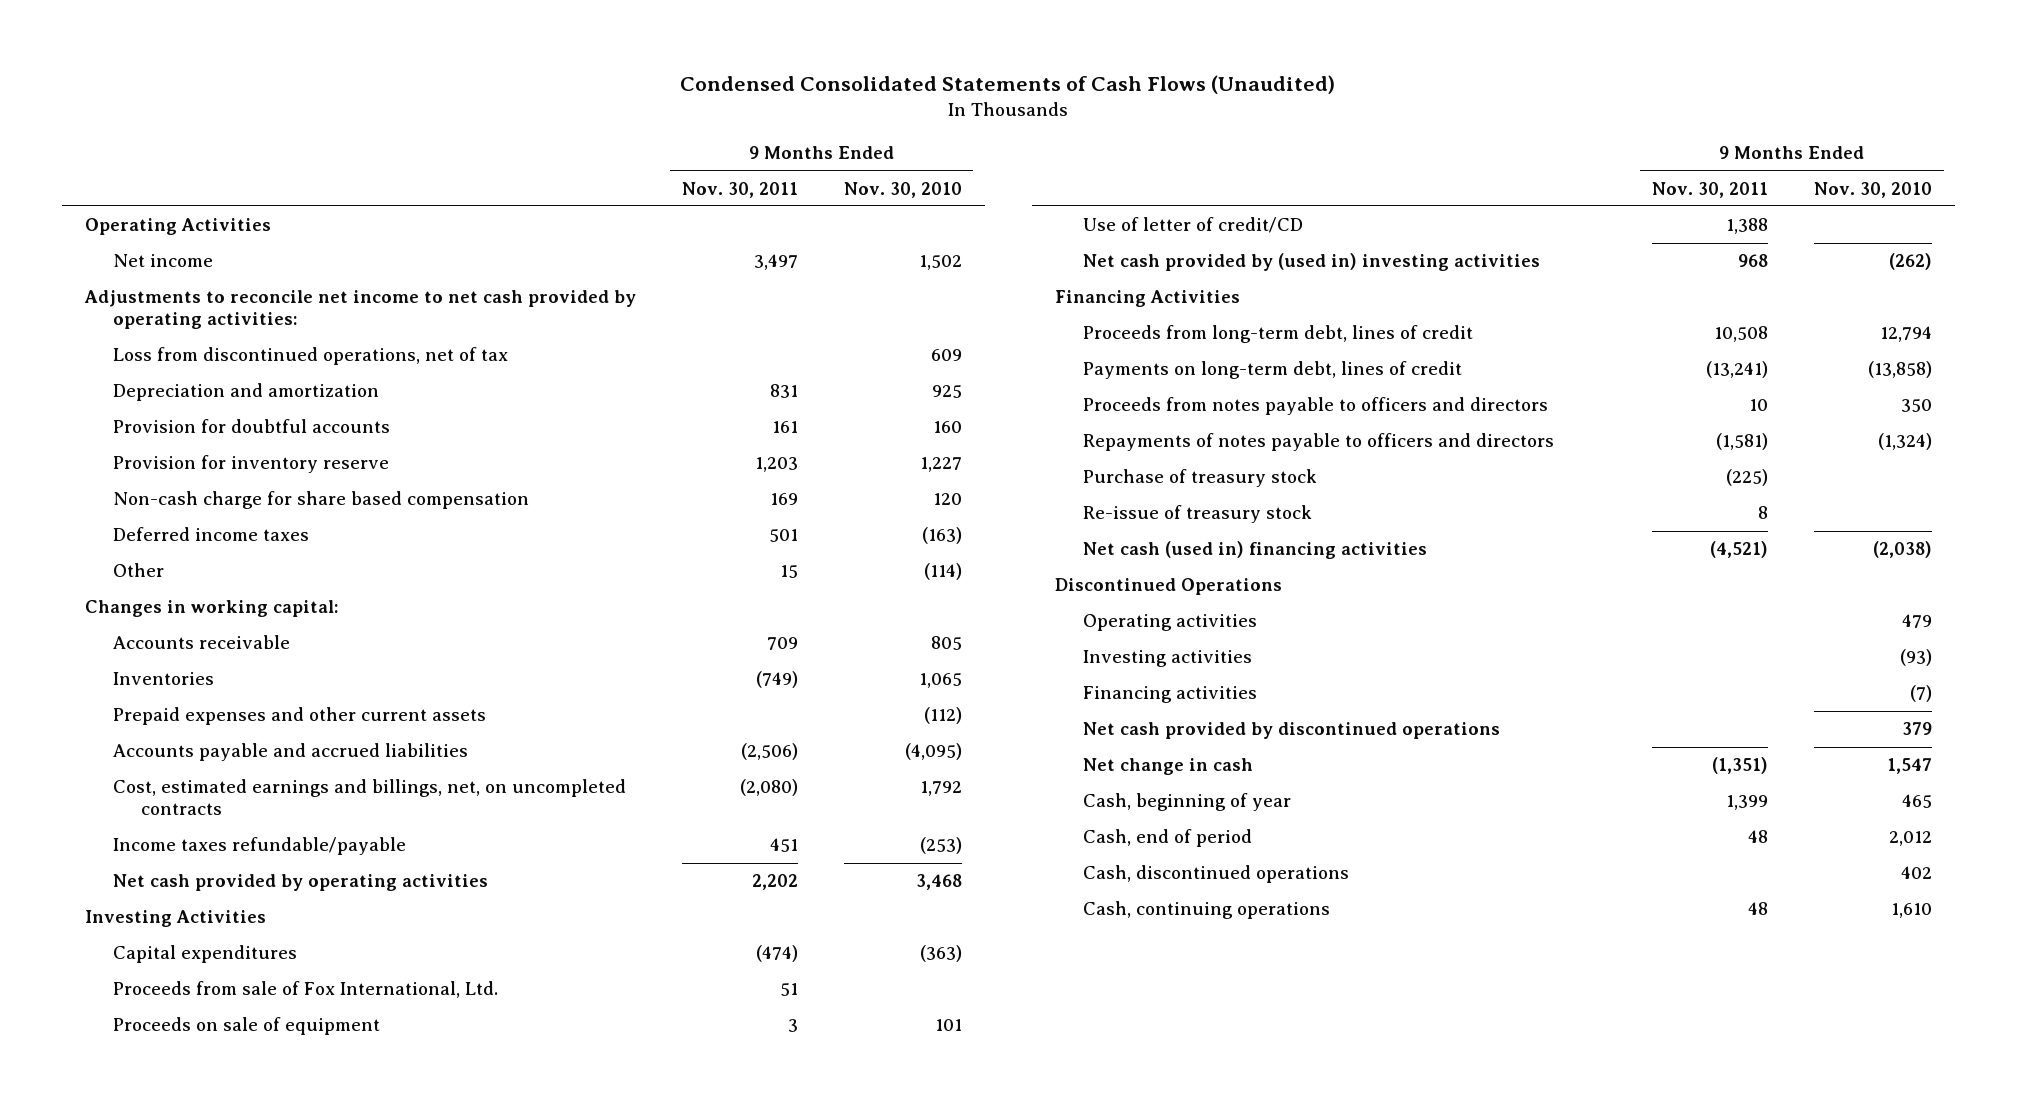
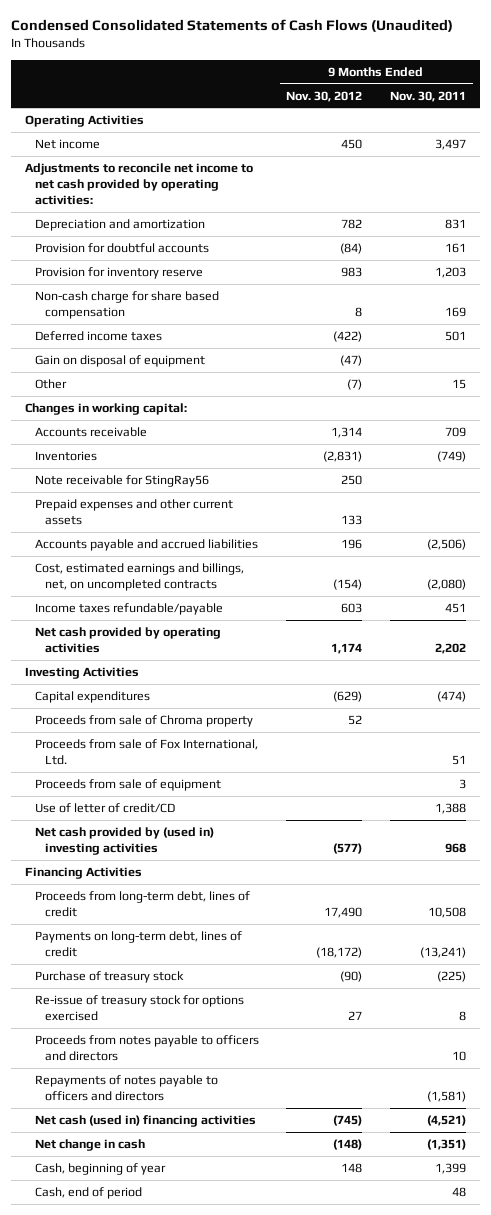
- | 9 Months Ended Nov. 30, 2011 | 9 Months Ended Nov. 30, 2010
+ | 9 Months Ended Nov. 30, 2012 | 9 Months Ended Nov. 30, 2011
- Loss from discontinued operations, net of tax | | 609
+ Gain on disposal of equipment | (47) |
+ Note receivable for StingRay56 | 250 |
+ Proceeds from sale of Chroma property | 52 |
- Proceeds on sale of equipment | 3 | 101
+ Proceeds from sale of equipment | | 3
moved up: Purchase of treasury stock | (90) | (225)
+ Re-issue of treasury stock for options exercised | 27 | 8
- Re-issue of treasury stock | 8 |
- Discontinued Operations
- Operating activities | | 479
- Investing activities | | (93)
- Financing activities | | (7)
- Net cash provided by discontinued operations | | 379
- Cash, discontinued operations | | 402
- Cash, continuing operations | 48 | 1,610

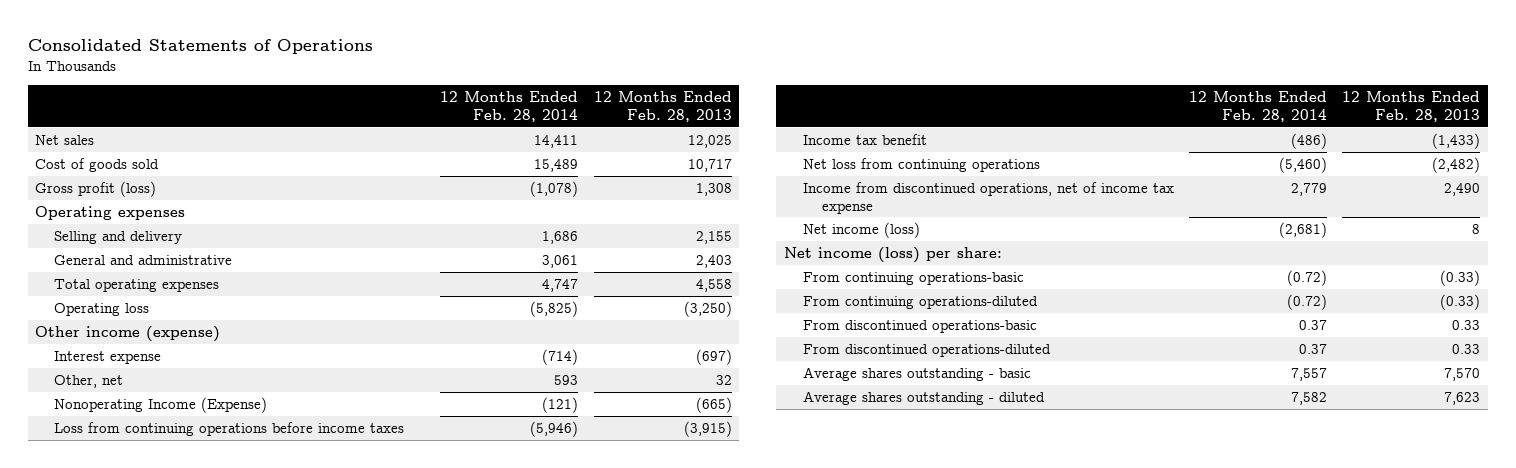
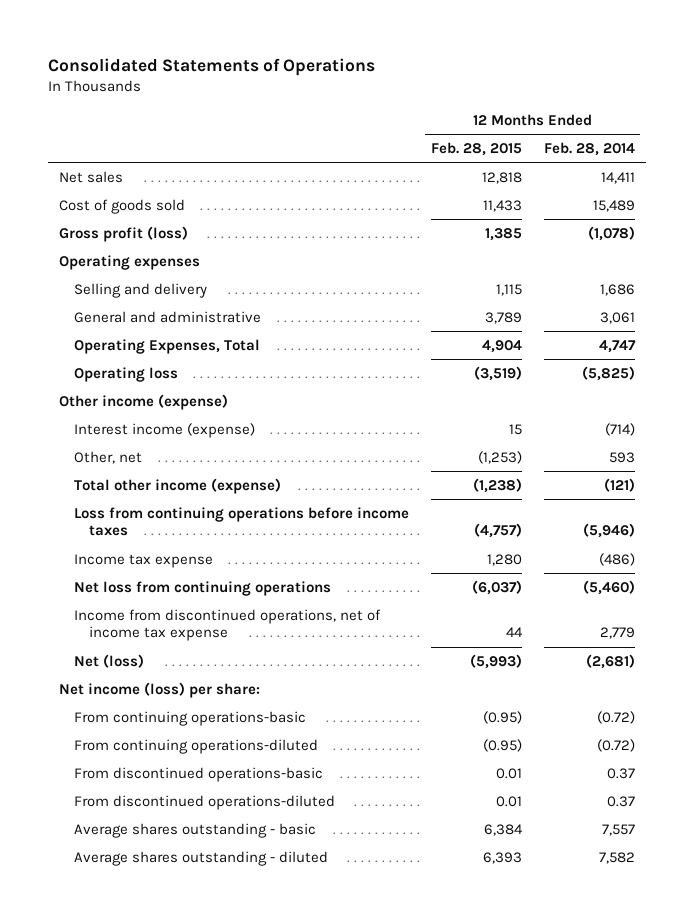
- | 12 Months Ended Feb. 28, 2014 | 12 Months Ended Feb. 28, 2013
+ | 12 Months Ended Feb. 28, 2015 | 12 Months Ended Feb. 28, 2014
- Total operating expenses | 4,747 | 4,558
+ Operating Expenses, Total | 4,904 | 4,747
- Interest expense | (714) | (697)
+ Interest income (expense) | 15 | (714)
- Nonoperating Income (Expense) | (121) | (665)
+ Total other income (expense) | (1,238) | (121)
- Income tax benefit | (486) | (1,433)
+ Income tax expense | 1,280 | (486)
- Net income (loss) | (2,681) | 8
+ Net (loss) | (5,993) | (2,681)

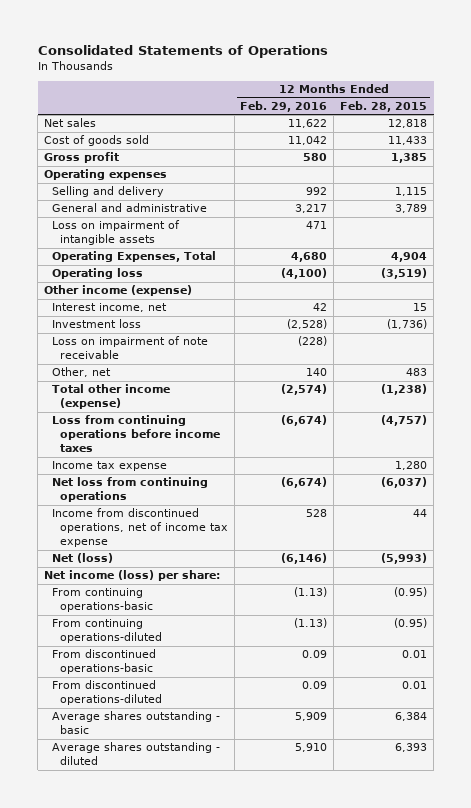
- | 12 Months Ended Feb. 28, 2015 | 12 Months Ended Feb. 28, 2014
+ | 12 Months Ended Feb. 29, 2016 | 12 Months Ended Feb. 28, 2015
- Gross profit (loss) | 1,385 | (1,078)
+ Gross profit | 580 | 1,385
+ Loss on impairment of intangible assets | 471 |
- Interest income (expense) | 15 | (714)
- Other, net | (1,253) | 593
+ Interest income, net | 42 | 15
+ Investment loss | (2,528) | (1,736)
+ Loss on impairment of note receivable | (228) |
+ Other, net | 140 | 483

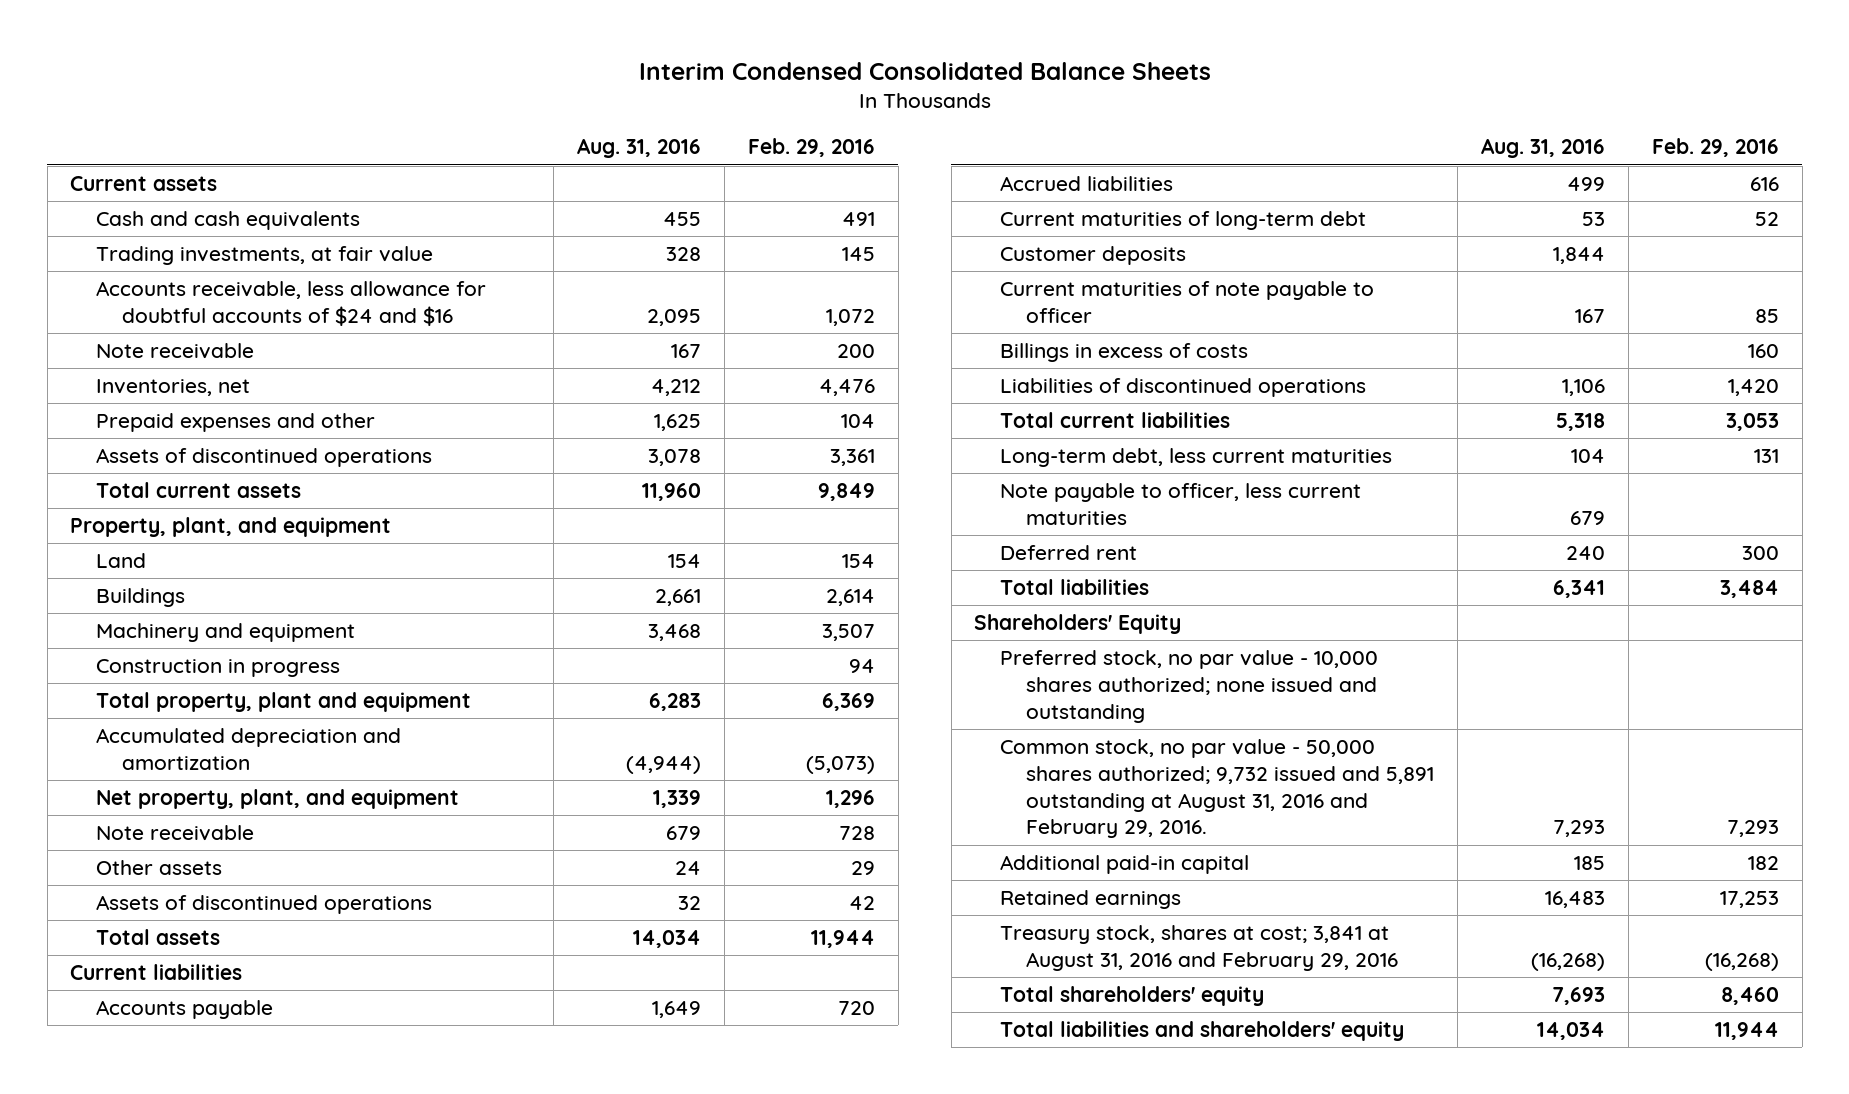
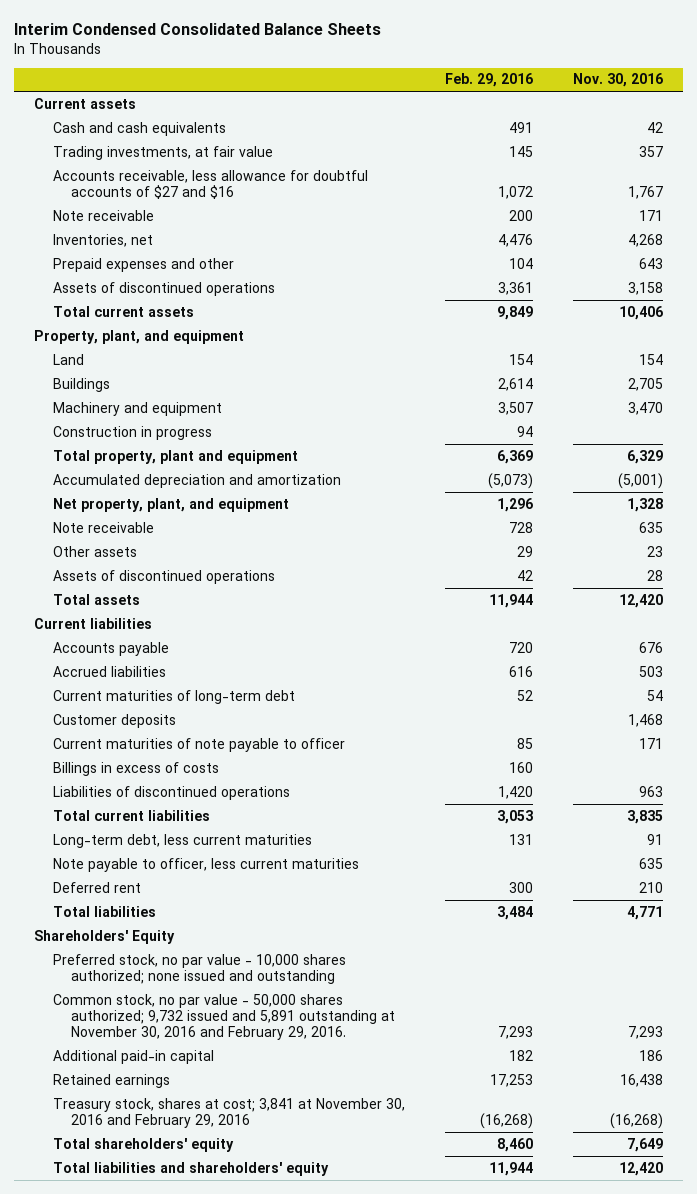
- | Aug. 31, 2016 | Feb. 29, 2016
+ | Feb. 29, 2016 | Nov. 30, 2016
- Accounts receivable, less allowance for doubtful accounts of $24 and $16 | 2,095 | 1,072
+ Accounts receivable, less allowance for doubtful accounts of $27 and $16 | 1,072 | 1,767
- Common stock, no par value - 50,000 shares authorized; 9,732 issued and 5,891 outstanding at August 31, 2016 and February 29, 2016. | 7,293 | 7,293
+ Common stock, no par value - 50,000 shares authorized; 9,732 issued and 5,891 outstanding at November 30, 2016 and February 29, 2016. | 7,293 | 7,293
- Treasury stock, shares at cost; 3,841 at August 31, 2016 and February 29, 2016 | (16,268) | (16,268)
+ Treasury stock, shares at cost; 3,841 at November 30, 2016 and February 29, 2016 | (16,268) | (16,268)

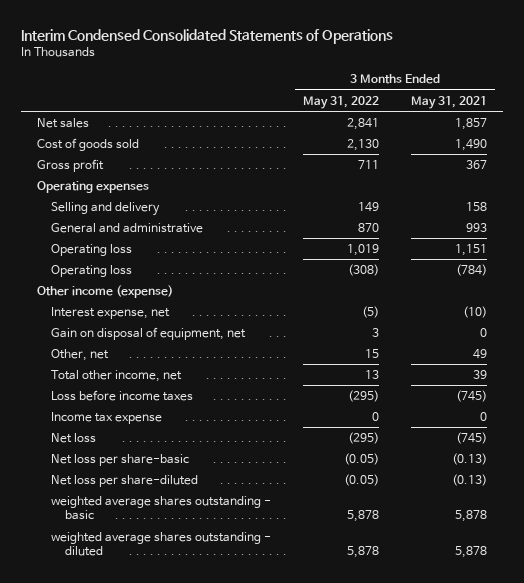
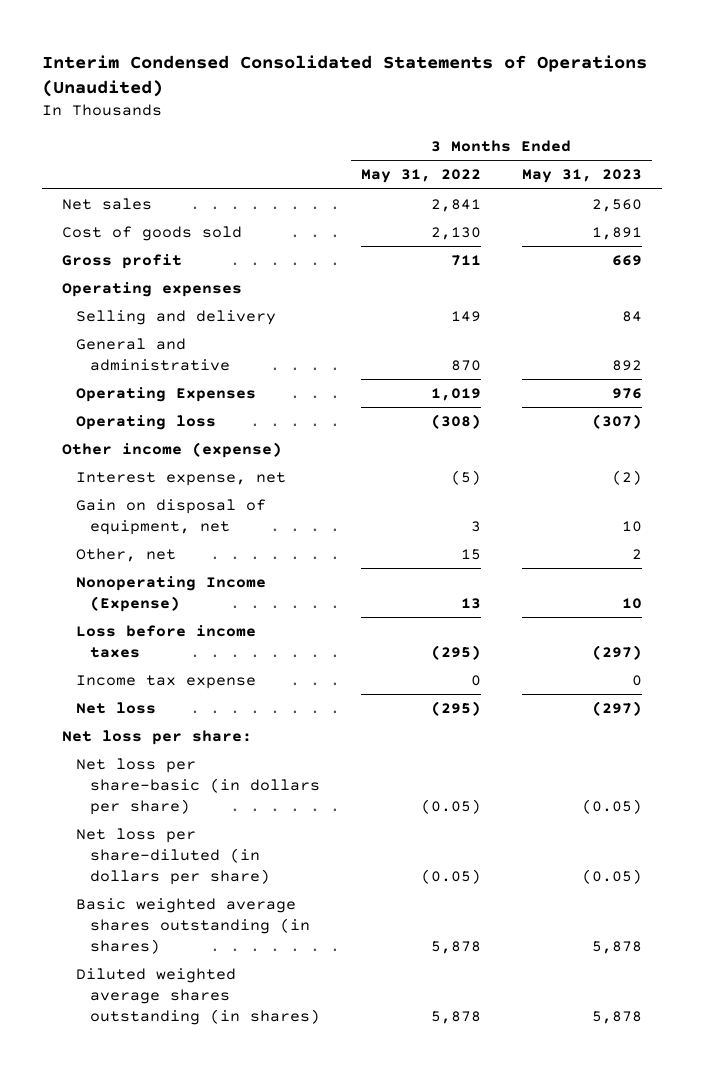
- Interim Condensed Consolidated Statements of Operations
+ Interim Condensed Consolidated Statements of Operations (Unaudited)
- | 3 Months Ended May 31, 2022 | 3 Months Ended May 31, 2021
+ | 3 Months Ended May 31, 2022 | 3 Months Ended May 31, 2023
- Operating loss | 1,019 | 1,151
+ Operating Expenses | 1,019 | 976
- Total other income, net | 13 | 39
+ Nonoperating Income (Expense) | 13 | 10
- Net loss per share-basic | (0.05) | (0.13)
- Net loss per share-diluted | (0.05) | (0.13)
- weighted average shares outstanding - basic | 5,878 | 5,878
- weighted average shares outstanding - diluted | 5,878 | 5,878
+ Net loss per share:
+ Net loss per share-basic (in dollars per share) | (0.05) | (0.05)
+ Net loss per share-diluted (in dollars per share) | (0.05) | (0.05)
+ Basic weighted average shares outstanding (in shares) | 5,878 | 5,878
+ Diluted weighted average shares outstanding (in shares) | 5,878 | 5,878

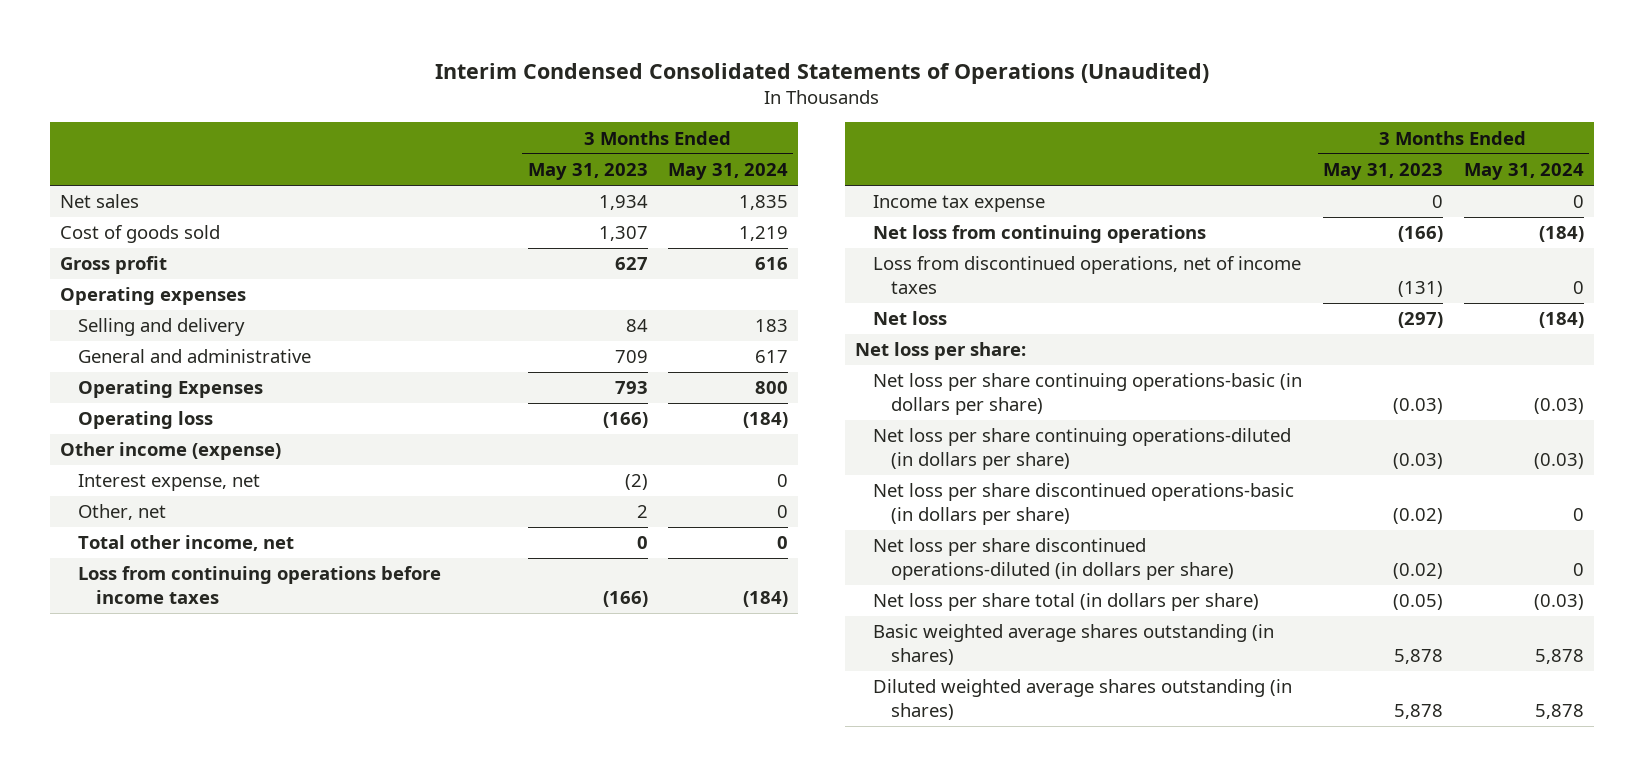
- | 3 Months Ended May 31, 2022 | 3 Months Ended May 31, 2023
+ | 3 Months Ended May 31, 2023 | 3 Months Ended May 31, 2024
- Net sales | 2,841 | 2,560
- Cost of goods sold | 2,130 | 1,891
- Gross profit | 711 | 669
+ Net sales | 1,934 | 1,835
+ Cost of goods sold | 1,307 | 1,219
+ Gross profit | 627 | 616
- General and administrative | 870 | 892
- Operating Expenses | 1,019 | 976
- Operating loss | (308) | (307)
+ General and administrative | 709 | 617
+ Operating Expenses | 793 | 800
+ Operating loss | (166) | (184)
- Gain on disposal of equipment, net | 3 | 10
- Nonoperating Income (Expense) | 13 | 10
- Loss before income taxes | (295) | (297)
+ Total other income, net | 0 | 0
+ Loss from continuing operations before income taxes | (166) | (184)
+ Net loss from continuing operations | (166) | (184)
+ Loss from discontinued operations, net of income taxes | (131) | 0
- Net loss per share-basic (in dollars per share) | (0.05) | (0.05)
- Net loss per share-diluted (in dollars per share) | (0.05) | (0.05)
+ Net loss per share continuing operations-basic (in dollars per share) | (0.03) | (0.03)
+ Net loss per share continuing operations-diluted (in dollars per share) | (0.03) | (0.03)
+ Net loss per share discontinued operations-basic (in dollars per share) | (0.02) | 0
+ Net loss per share discontinued operations-diluted (in dollars per share) | (0.02) | 0
+ Net loss per share total (in dollars per share) | (0.05) | (0.03)

